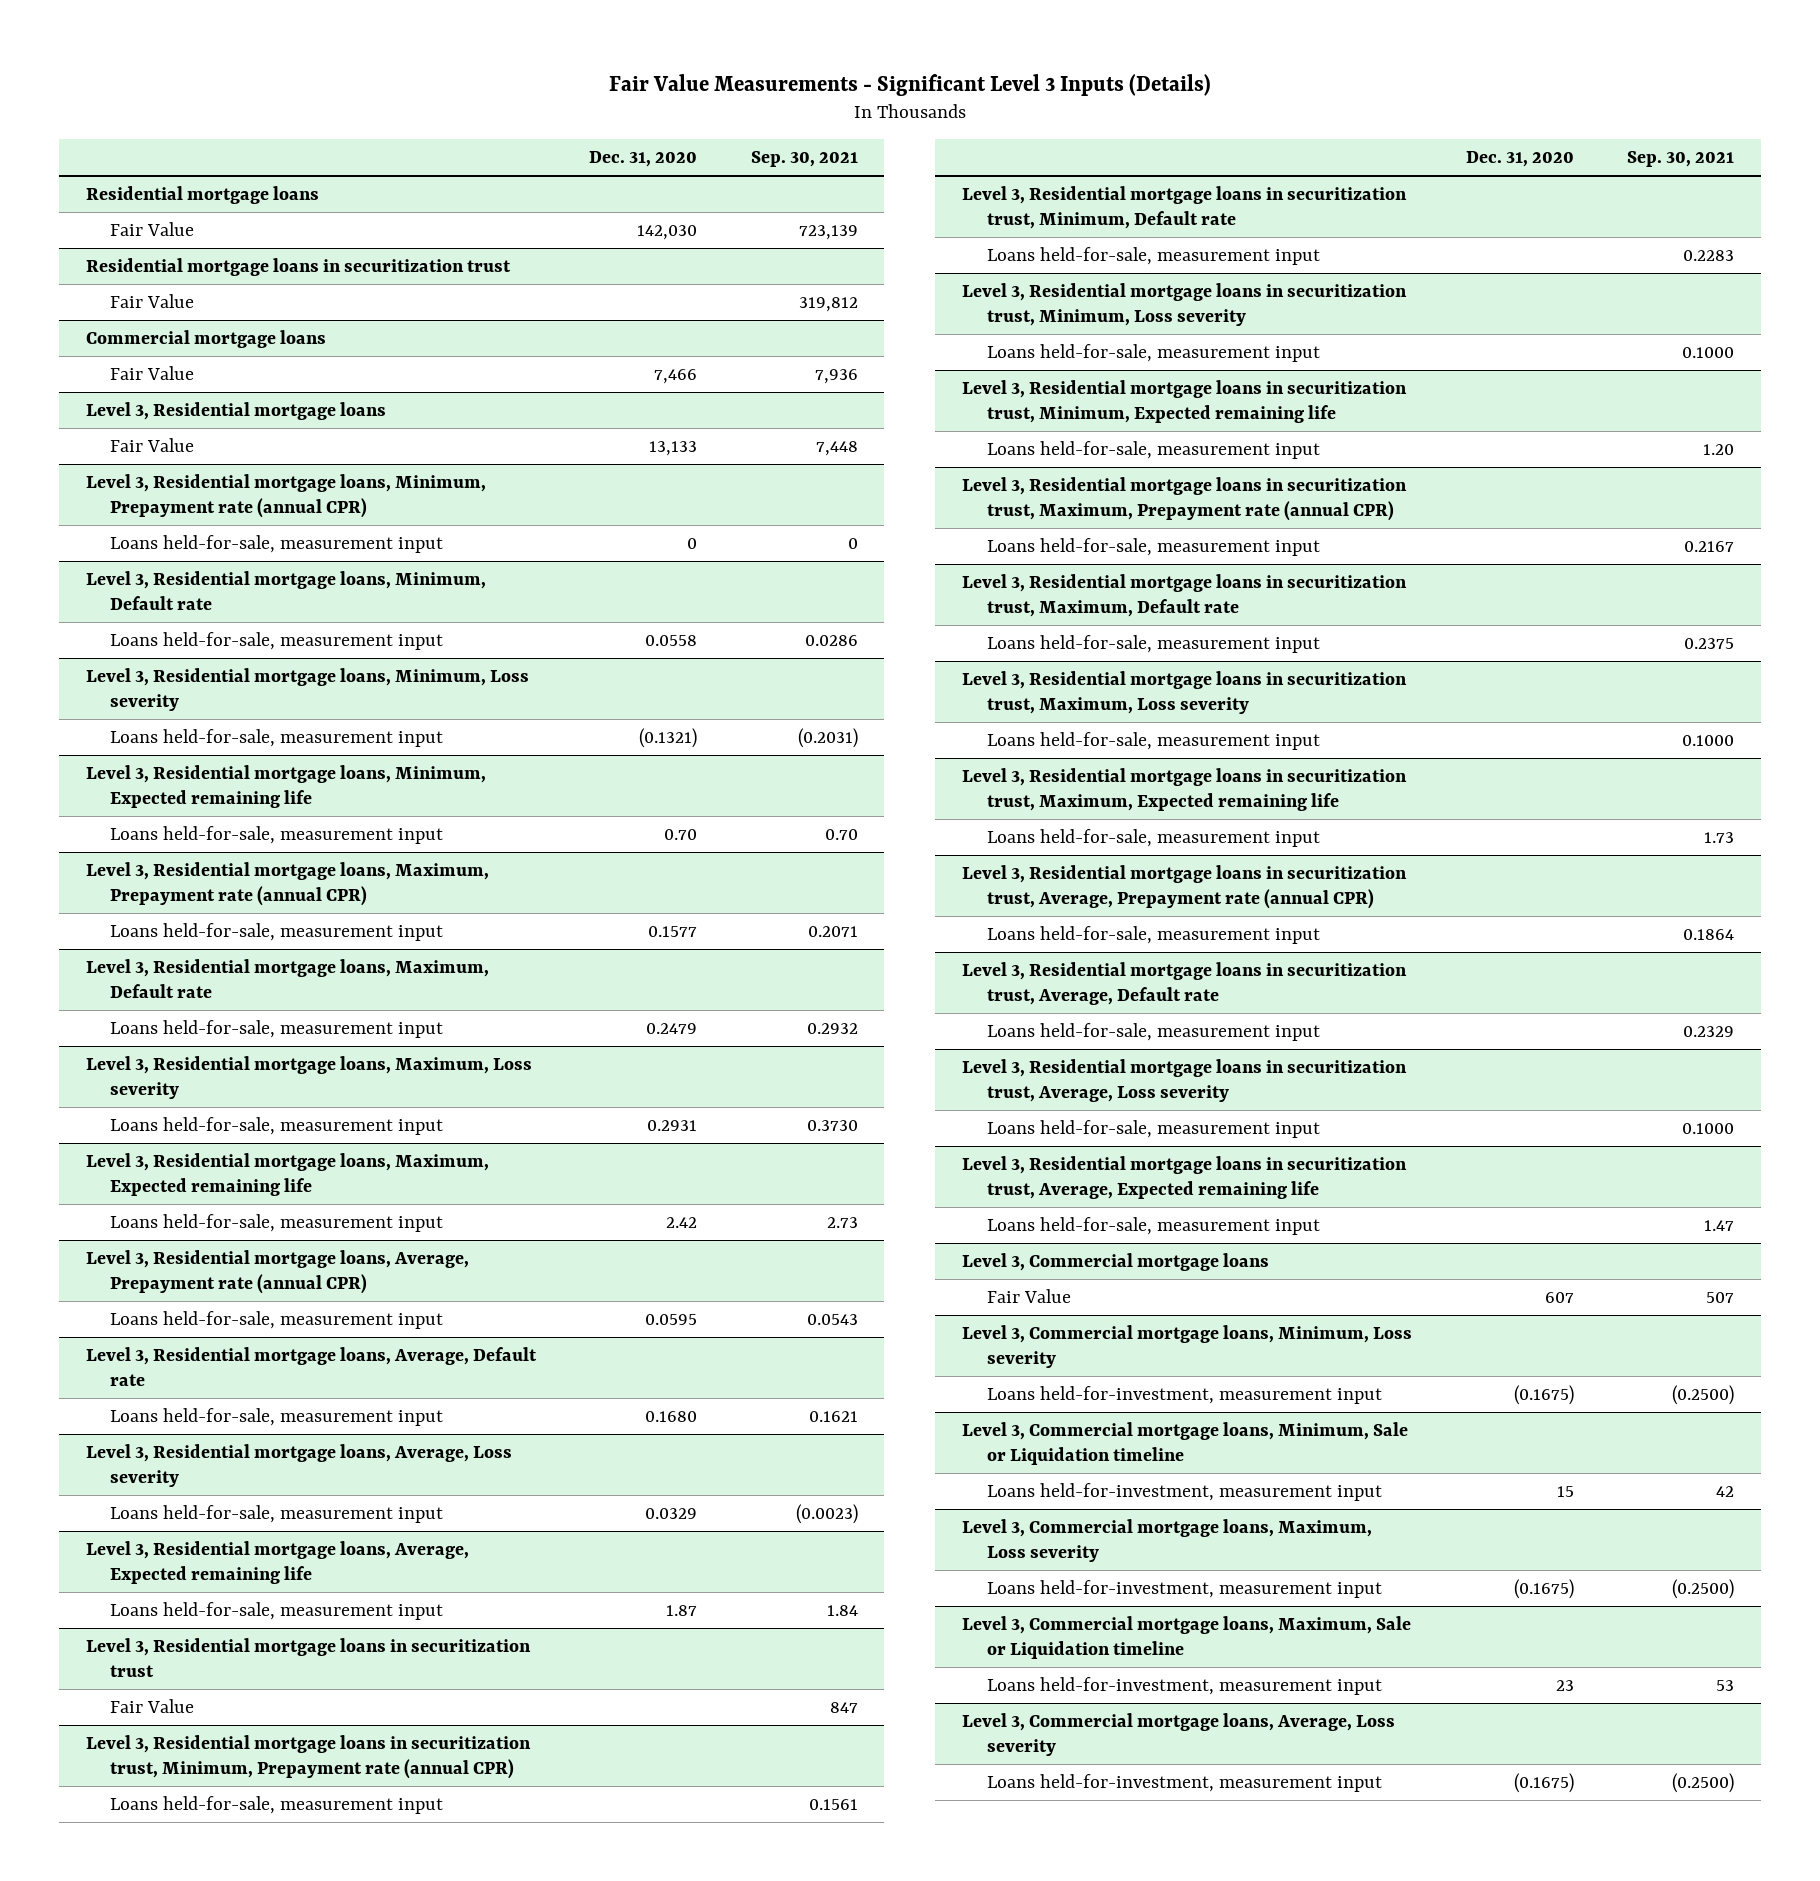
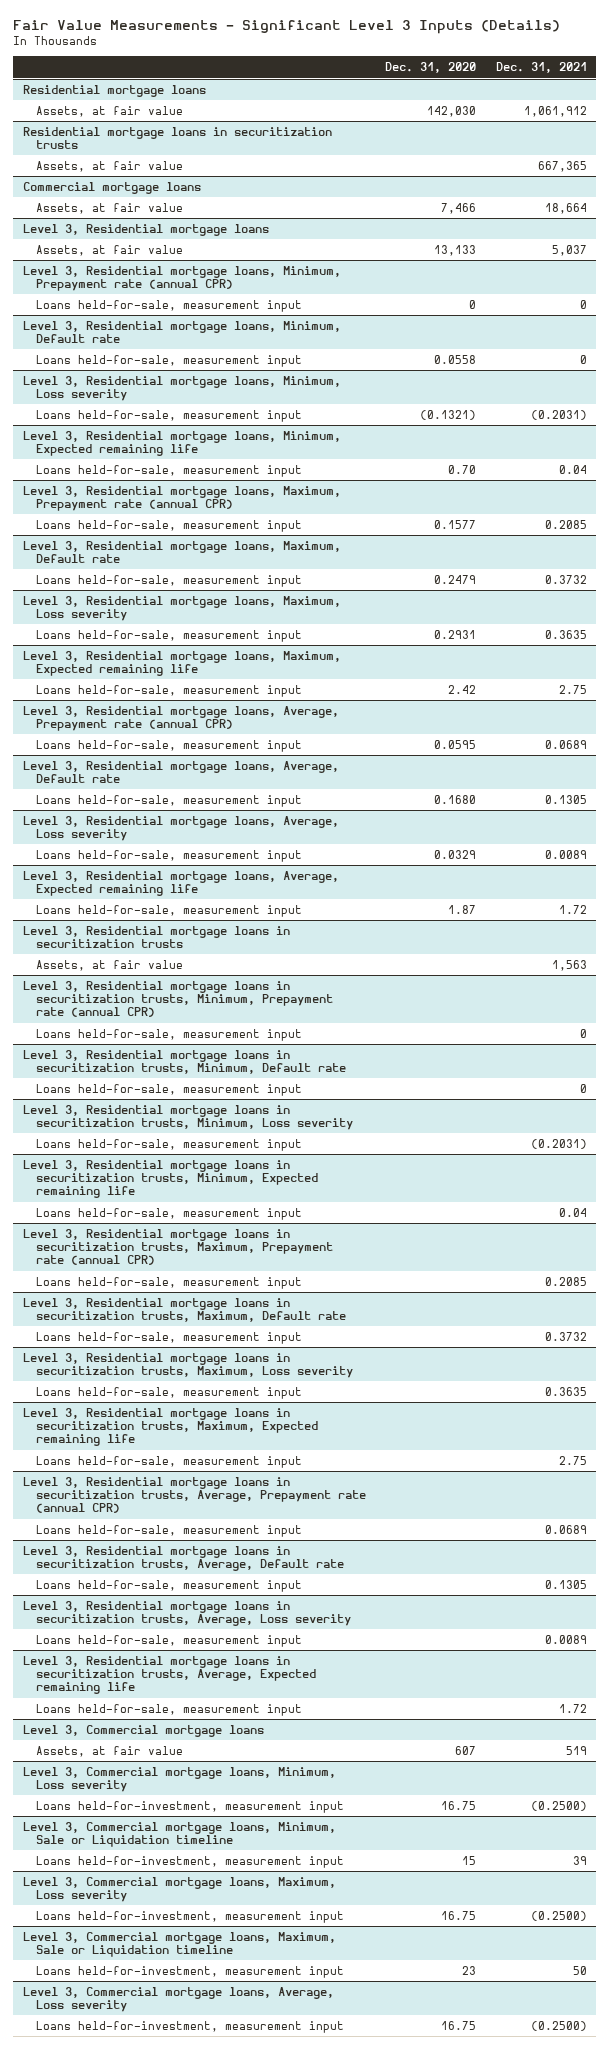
- | Dec. 31, 2020 | Sep. 30, 2021
+ | Dec. 31, 2020 | Dec. 31, 2021
@ Residential mortgage loans
- Fair Value | 142,030 | 723,139
- Residential mortgage loans in securitization trust
- Fair Value | | 319,812
@ Residential mortgage loans
+ Assets, at fair value | 142,030 | 1,061,912
+ Residential mortgage loans in securitization trusts
+ Assets, at fair value | | 667,365
@ Commercial mortgage loans
- Fair Value | 7,466 | 7,936
+ Assets, at fair value | 7,466 | 18,664
@ Level 3, Residential mortgage loans
- Fair Value | 13,133 | 7,448
+ Assets, at fair value | 13,133 | 5,037
- Level 3, Residential mortgage loans in securitization trust
- Fair Value | | 847
- Level 3, Residential mortgage loans in securitization trust, Minimum, Prepayment rate (annual CPR)
+ Level 3, Residential mortgage loans in securitization trusts
+ Assets, at fair value | | 1,563
+ Level 3, Residential mortgage loans in securitization trusts, Minimum, Prepayment rate (annual CPR)
- Level 3, Residential mortgage loans in securitization trust, Minimum, Default rate
+ Level 3, Residential mortgage loans in securitization trusts, Minimum, Default rate
- Level 3, Residential mortgage loans in securitization trust, Minimum, Loss severity
+ Level 3, Residential mortgage loans in securitization trusts, Minimum, Loss severity
- Level 3, Residential mortgage loans in securitization trust, Minimum, Expected remaining life
+ Level 3, Residential mortgage loans in securitization trusts, Minimum, Expected remaining life
- Level 3, Residential mortgage loans in securitization trust, Maximum, Prepayment rate (annual CPR)
+ Level 3, Residential mortgage loans in securitization trusts, Maximum, Prepayment rate (annual CPR)
- Level 3, Residential mortgage loans in securitization trust, Maximum, Default rate
+ Level 3, Residential mortgage loans in securitization trusts, Maximum, Default rate
- Level 3, Residential mortgage loans in securitization trust, Maximum, Loss severity
+ Level 3, Residential mortgage loans in securitization trusts, Maximum, Loss severity
- Level 3, Residential mortgage loans in securitization trust, Maximum, Expected remaining life
+ Level 3, Residential mortgage loans in securitization trusts, Maximum, Expected remaining life
- Level 3, Residential mortgage loans in securitization trust, Average, Prepayment rate (annual CPR)
+ Level 3, Residential mortgage loans in securitization trusts, Average, Prepayment rate (annual CPR)
- Level 3, Residential mortgage loans in securitization trust, Average, Default rate
+ Level 3, Residential mortgage loans in securitization trusts, Average, Default rate
- Level 3, Residential mortgage loans in securitization trust, Average, Loss severity
+ Level 3, Residential mortgage loans in securitization trusts, Average, Loss severity
- Level 3, Residential mortgage loans in securitization trust, Average, Expected remaining life
+ Level 3, Residential mortgage loans in securitization trusts, Average, Expected remaining life
@ Level 3, Commercial mortgage loans
- Fair Value | 607 | 507
+ Assets, at fair value | 607 | 519
@ Level 3, Commercial mortgage loans, Minimum, Loss severity
- Loans held-for-investment, measurement input | (0.1675) | (0.2500)
+ Loans held-for-investment, measurement input | 16.75 | (0.2500)
@ Level 3, Commercial mortgage loans, Maximum, Loss severity
- Loans held-for-investment, measurement input | (0.1675) | (0.2500)
+ Loans held-for-investment, measurement input | 16.75 | (0.2500)
@ Level 3, Commercial mortgage loans, Average, Loss severity
- Loans held-for-investment, measurement input | (0.1675) | (0.2500)
+ Loans held-for-investment, measurement input | 16.75 | (0.2500)

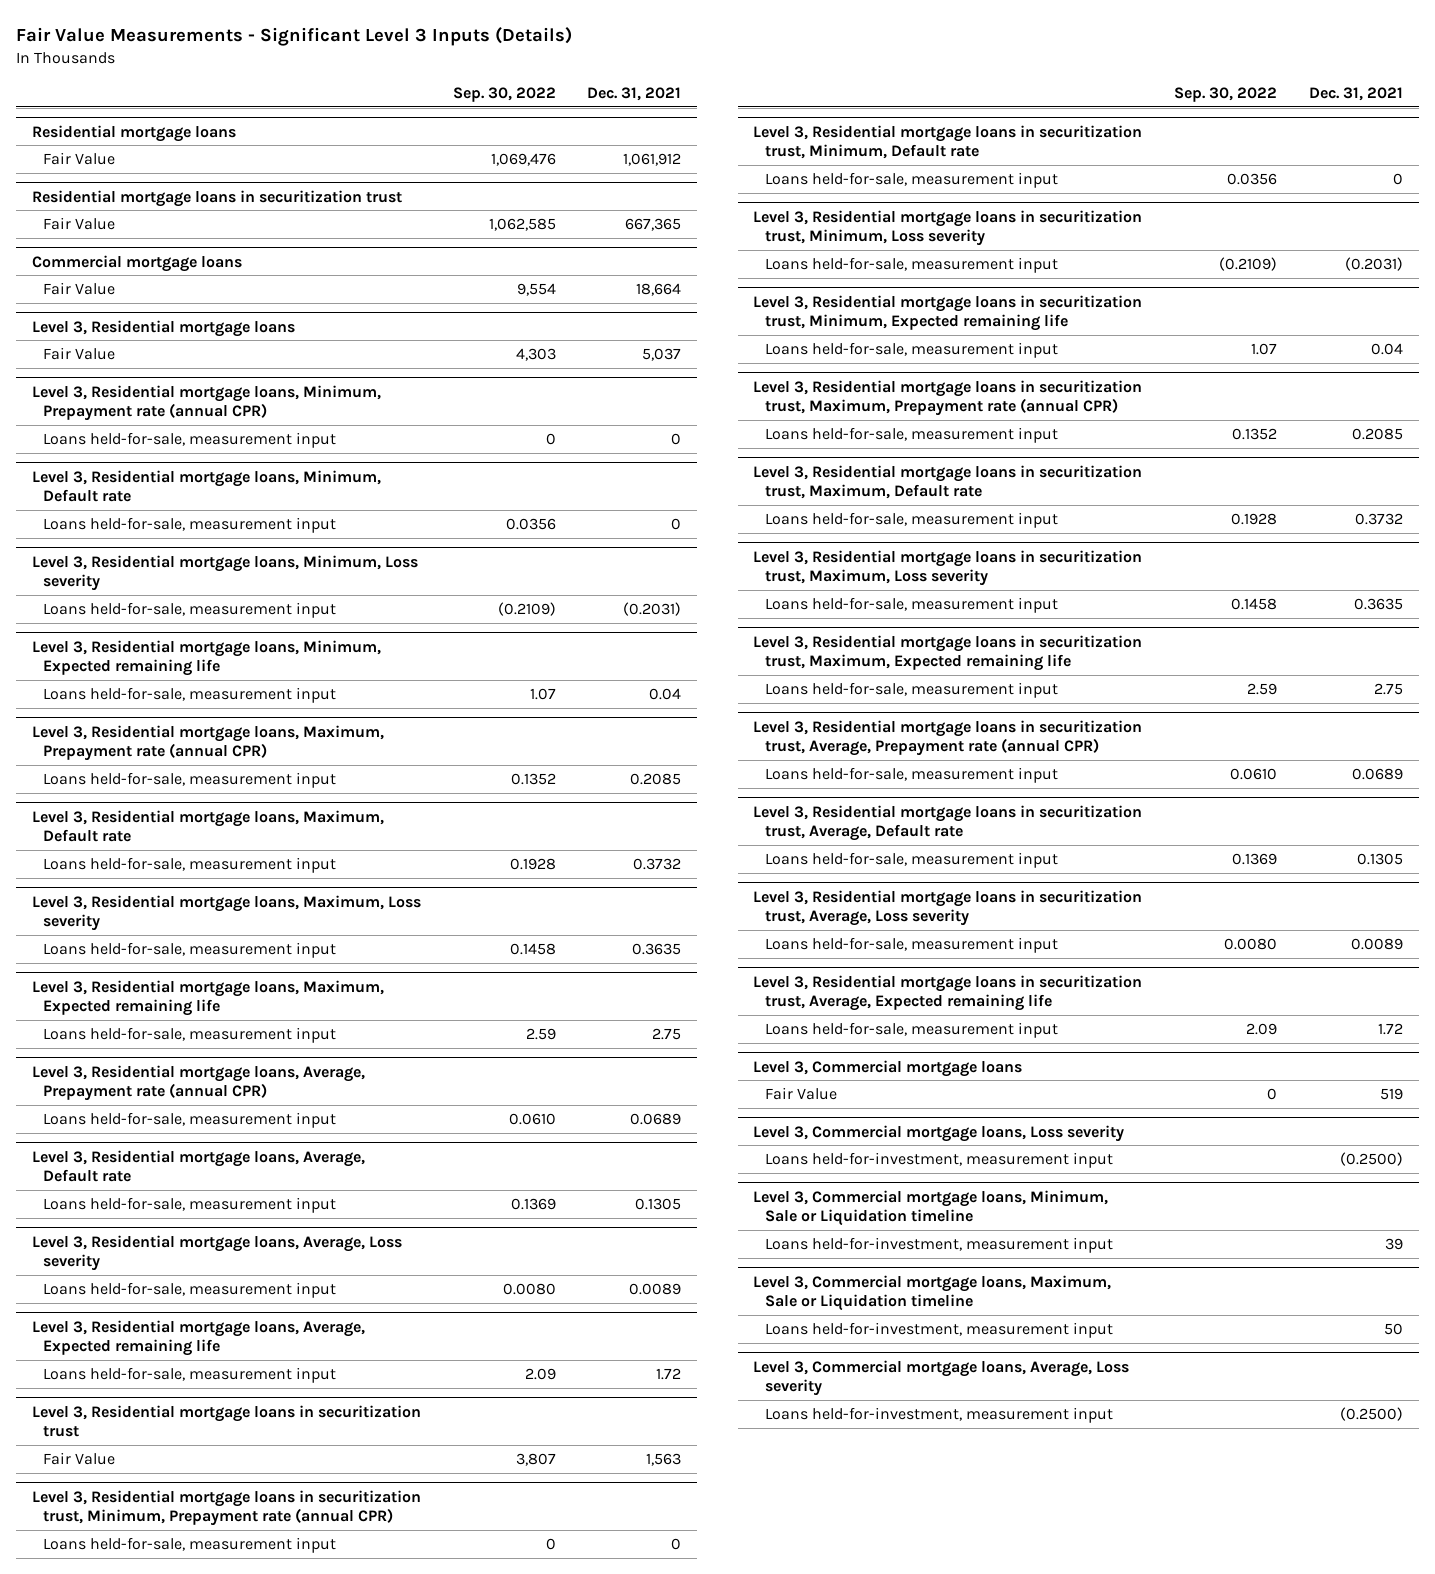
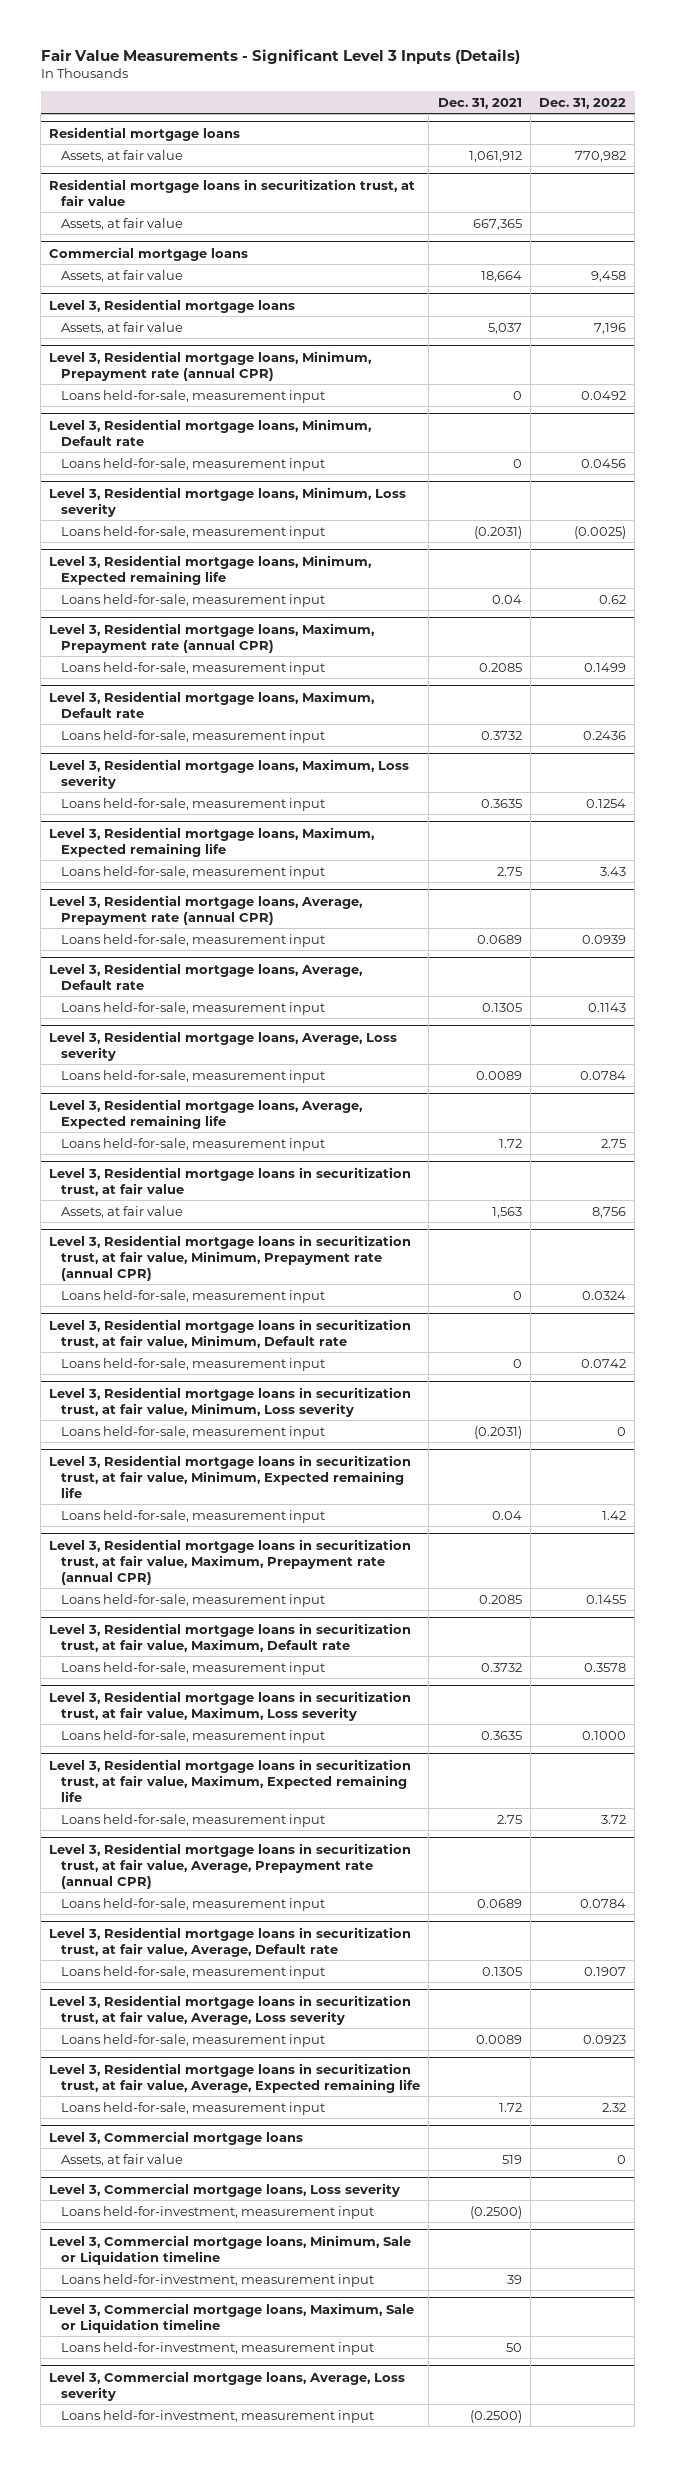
- | Sep. 30, 2022 | Dec. 31, 2021
+ | Dec. 31, 2021 | Dec. 31, 2022
@ Residential mortgage loans
- Fair Value | 1,069,476 | 1,061,912
- Residential mortgage loans in securitization trust
- Fair Value | 1,062,585 | 667,365
@ Residential mortgage loans
+ Assets, at fair value | 1,061,912 | 770,982
+ Residential mortgage loans in securitization trust, at fair value
+ Assets, at fair value | 667,365 |
@ Commercial mortgage loans
- Fair Value | 9,554 | 18,664
+ Assets, at fair value | 18,664 | 9,458
@ Level 3, Residential mortgage loans
- Fair Value | 4,303 | 5,037
+ Assets, at fair value | 5,037 | 7,196
- Level 3, Residential mortgage loans in securitization trust
- Fair Value | 3,807 | 1,563
- Level 3, Residential mortgage loans in securitization trust, Minimum, Prepayment rate (annual CPR)
+ Level 3, Residential mortgage loans in securitization trust, at fair value
+ Assets, at fair value | 1,563 | 8,756
+ Level 3, Residential mortgage loans in securitization trust, at fair value, Minimum, Prepayment rate (annual CPR)
- Level 3, Residential mortgage loans in securitization trust, Minimum, Default rate
+ Level 3, Residential mortgage loans in securitization trust, at fair value, Minimum, Default rate
- Level 3, Residential mortgage loans in securitization trust, Minimum, Loss severity
+ Level 3, Residential mortgage loans in securitization trust, at fair value, Minimum, Loss severity
- Level 3, Residential mortgage loans in securitization trust, Minimum, Expected remaining life
+ Level 3, Residential mortgage loans in securitization trust, at fair value, Minimum, Expected remaining life
- Level 3, Residential mortgage loans in securitization trust, Maximum, Prepayment rate (annual CPR)
+ Level 3, Residential mortgage loans in securitization trust, at fair value, Maximum, Prepayment rate (annual CPR)
- Level 3, Residential mortgage loans in securitization trust, Maximum, Default rate
+ Level 3, Residential mortgage loans in securitization trust, at fair value, Maximum, Default rate
- Level 3, Residential mortgage loans in securitization trust, Maximum, Loss severity
+ Level 3, Residential mortgage loans in securitization trust, at fair value, Maximum, Loss severity
- Level 3, Residential mortgage loans in securitization trust, Maximum, Expected remaining life
+ Level 3, Residential mortgage loans in securitization trust, at fair value, Maximum, Expected remaining life
- Level 3, Residential mortgage loans in securitization trust, Average, Prepayment rate (annual CPR)
+ Level 3, Residential mortgage loans in securitization trust, at fair value, Average, Prepayment rate (annual CPR)
- Level 3, Residential mortgage loans in securitization trust, Average, Default rate
+ Level 3, Residential mortgage loans in securitization trust, at fair value, Average, Default rate
- Level 3, Residential mortgage loans in securitization trust, Average, Loss severity
+ Level 3, Residential mortgage loans in securitization trust, at fair value, Average, Loss severity
- Level 3, Residential mortgage loans in securitization trust, Average, Expected remaining life
+ Level 3, Residential mortgage loans in securitization trust, at fair value, Average, Expected remaining life
@ Level 3, Commercial mortgage loans
- Fair Value | 0 | 519
+ Assets, at fair value | 519 | 0

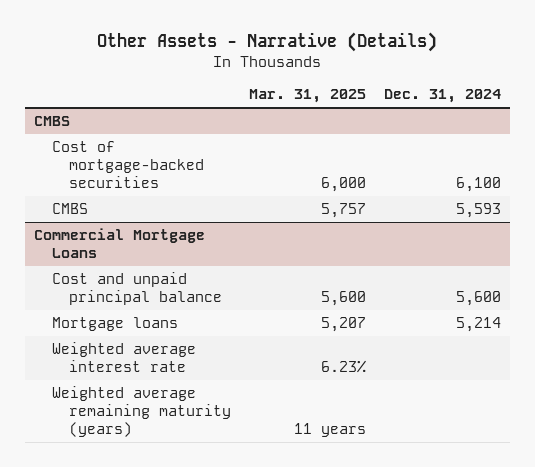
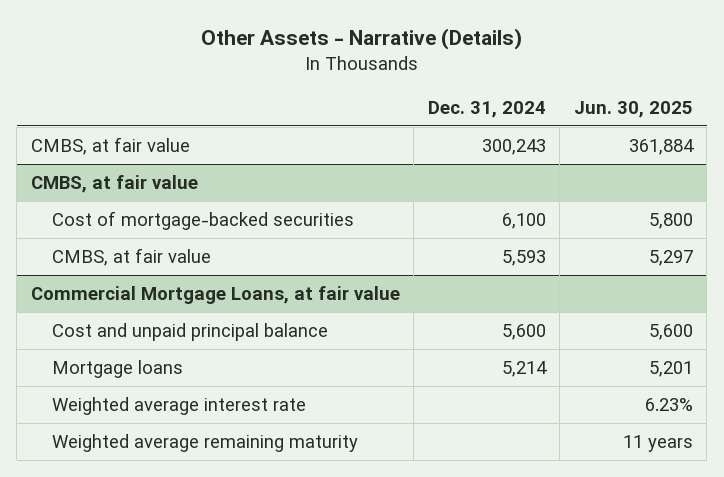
- | Mar. 31, 2025 | Dec. 31, 2024
+ | Dec. 31, 2024 | Jun. 30, 2025
- CMBS
+ CMBS, at fair value | 300,243 | 361,884
+ CMBS, at fair value
- CMBS | 5,757 | 5,593
- Commercial Mortgage Loans
+ CMBS, at fair value | 5,593 | 5,297
+ Commercial Mortgage Loans, at fair value
- Weighted average remaining maturity (years) | 11 years |
+ Weighted average remaining maturity | | 11 years

